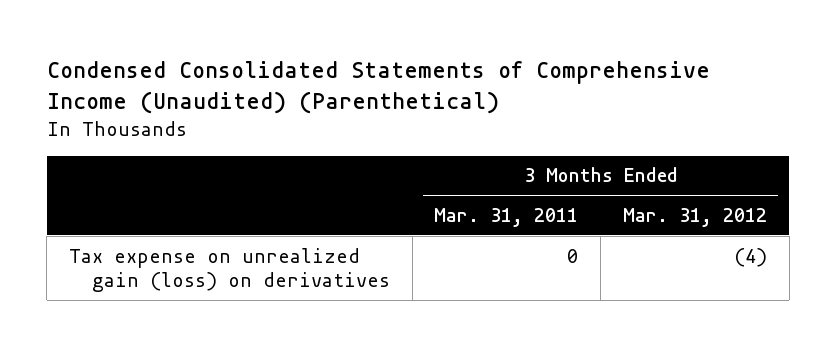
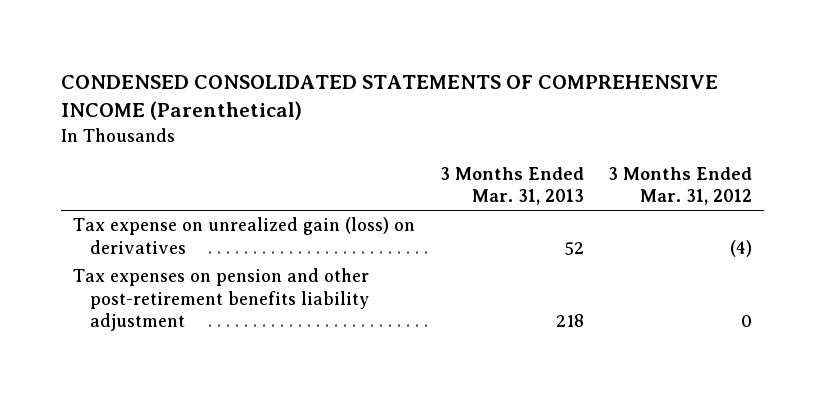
- Condensed Consolidated Statements of Comprehensive Income (Unaudited) (Parenthetical)
+ CONDENSED CONSOLIDATED STATEMENTS OF COMPREHENSIVE INCOME (Parenthetical)
- | 3 Months Ended Mar. 31, 2011 | 3 Months Ended Mar. 31, 2012
+ | 3 Months Ended Mar. 31, 2013 | 3 Months Ended Mar. 31, 2012
+ Tax expenses on pension and other post-retirement benefits liability adjustment | 218 | 0

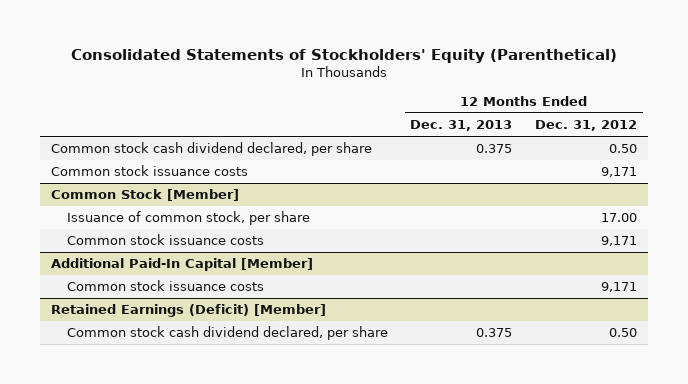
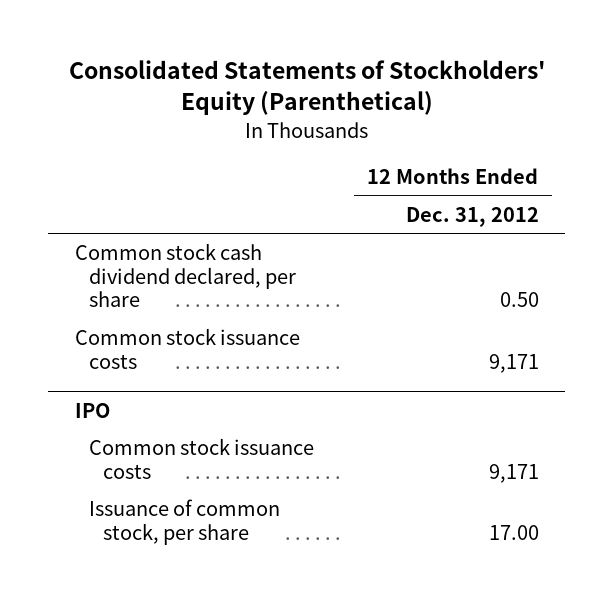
- | 12 Months Ended Dec. 31, 2013 | 12 Months Ended Dec. 31, 2012
+ | 12 Months Ended Dec. 31, 2012
- Common Stock [Member]
- Issuance of common stock, per share | | 17.00
- Common stock issuance costs | | 9,171
- Additional Paid-In Capital [Member]
+ IPO
- Retained Earnings (Deficit) [Member]
- Common stock cash dividend declared, per share | 0.375 | 0.50
+ Issuance of common stock, per share | 17.00

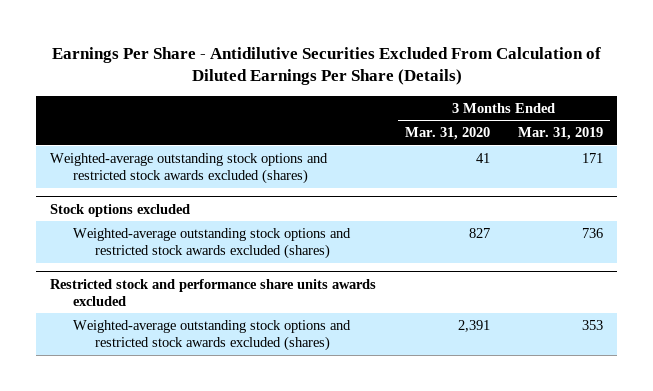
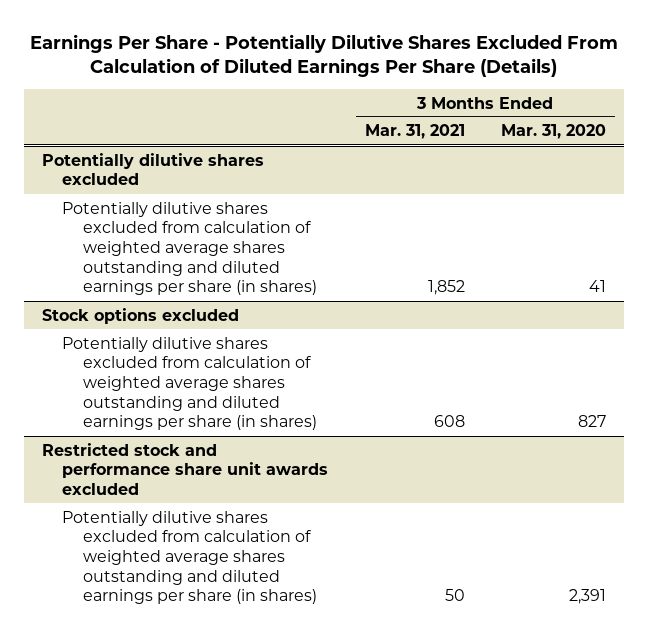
- Earnings Per Share - Antidilutive Securities Excluded From Calculation of Diluted Earnings Per Share (Details)
+ Earnings Per Share - Potentially Dilutive Shares Excluded From Calculation of Diluted Earnings Per Share (Details)
- | 3 Months Ended Mar. 31, 2020 | 3 Months Ended Mar. 31, 2019
+ | 3 Months Ended Mar. 31, 2021 | 3 Months Ended Mar. 31, 2020
- Weighted-average outstanding stock options and restricted stock awards excluded (shares) | 41 | 171
+ Potentially dilutive shares excluded
+ Potentially dilutive shares excluded from calculation of weighted average shares outstanding and diluted earnings per share (in shares) | 1,852 | 41
@ Stock options excluded
- Weighted-average outstanding stock options and restricted stock awards excluded (shares) | 827 | 736
- Restricted stock and performance share units awards excluded
- Weighted-average outstanding stock options and restricted stock awards excluded (shares) | 2,391 | 353
@ Stock options excluded
+ Potentially dilutive shares excluded from calculation of weighted average shares outstanding and diluted earnings per share (in shares) | 608 | 827
+ Restricted stock and performance share unit awards excluded
+ Potentially dilutive shares excluded from calculation of weighted average shares outstanding and diluted earnings per share (in shares) | 50 | 2,391

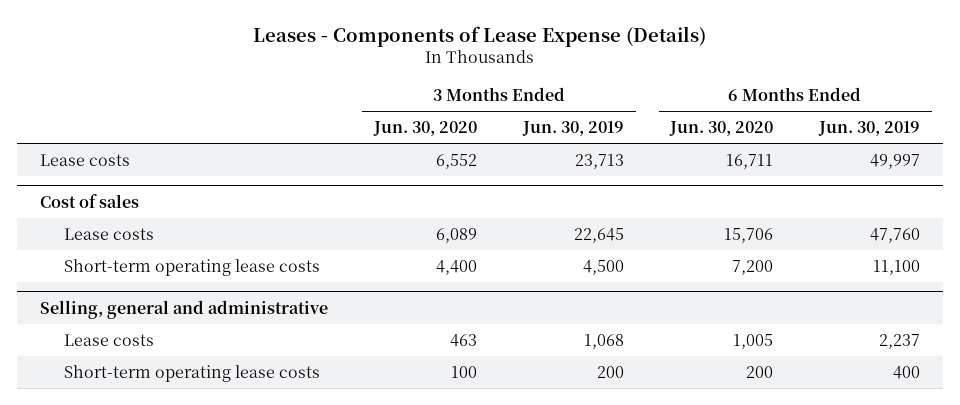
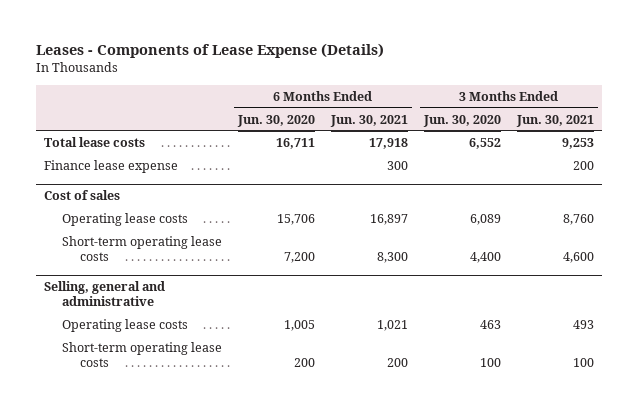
- | 3 Months Ended Jun. 30, 2020 | 3 Months Ended Jun. 30, 2019 | 6 Months Ended Jun. 30, 2020 | 6 Months Ended Jun. 30, 2019
+ | 6 Months Ended Jun. 30, 2020 | 6 Months Ended Jun. 30, 2021 | 3 Months Ended Jun. 30, 2020 | 3 Months Ended Jun. 30, 2021
- Lease costs | 6,552 | 23,713 | 16,711 | 49,997
+ Total lease costs | 16,711 | 17,918 | 6,552 | 9,253
+ Finance lease expense | | 300 | | 200
@ Cost of sales
- Lease costs | 6,089 | 22,645 | 15,706 | 47,760
+ Operating lease costs | 15,706 | 16,897 | 6,089 | 8,760
@ Selling, general and administrative
- Lease costs | 463 | 1,068 | 1,005 | 2,237
+ Operating lease costs | 1,005 | 1,021 | 463 | 493

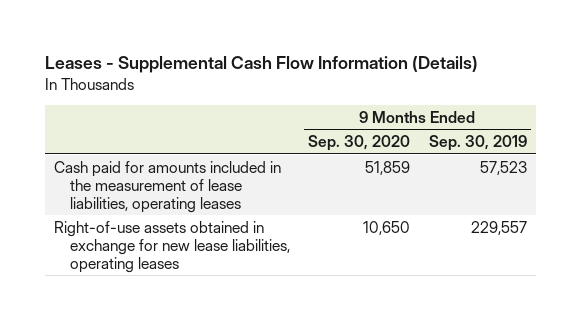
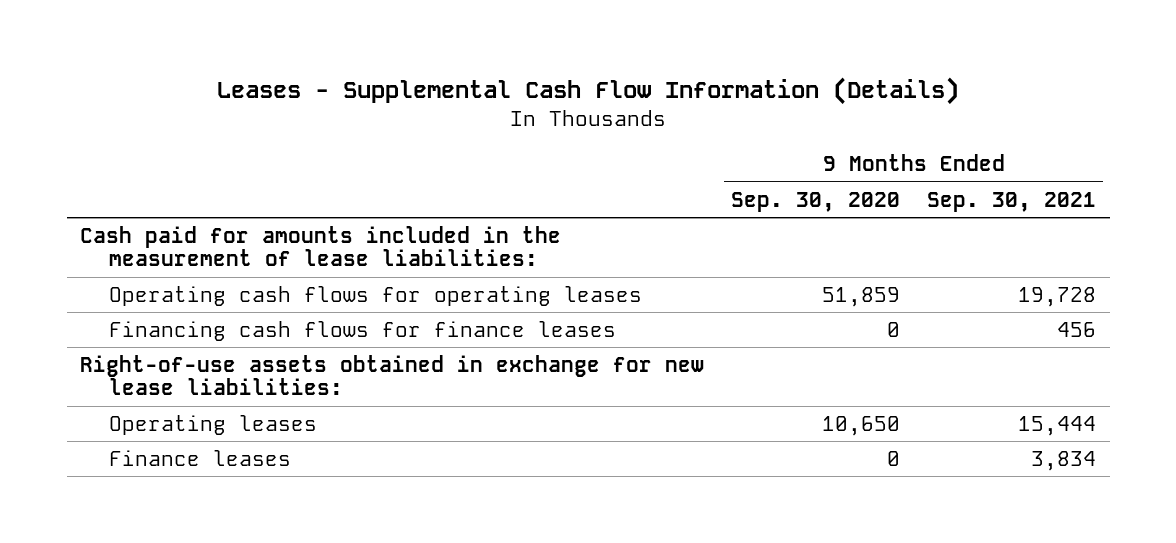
- | 9 Months Ended Sep. 30, 2020 | 9 Months Ended Sep. 30, 2019
+ | 9 Months Ended Sep. 30, 2020 | 9 Months Ended Sep. 30, 2021
- Cash paid for amounts included in the measurement of lease liabilities, operating leases | 51,859 | 57,523
- Right-of-use assets obtained in exchange for new lease liabilities, operating leases | 10,650 | 229,557
+ Cash paid for amounts included in the measurement of lease liabilities:
+ Operating cash flows for operating leases | 51,859 | 19,728
+ Financing cash flows for finance leases | 0 | 456
+ Right-of-use assets obtained in exchange for new lease liabilities:
+ Operating leases | 10,650 | 15,444
+ Finance leases | 0 | 3,834

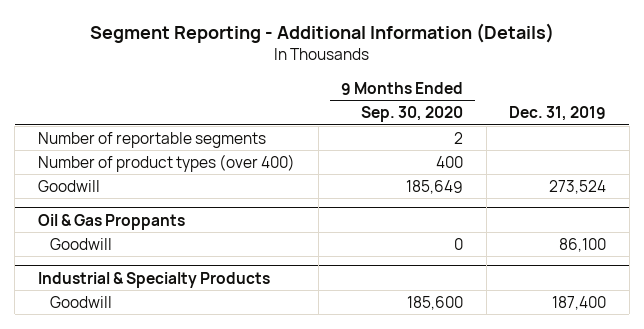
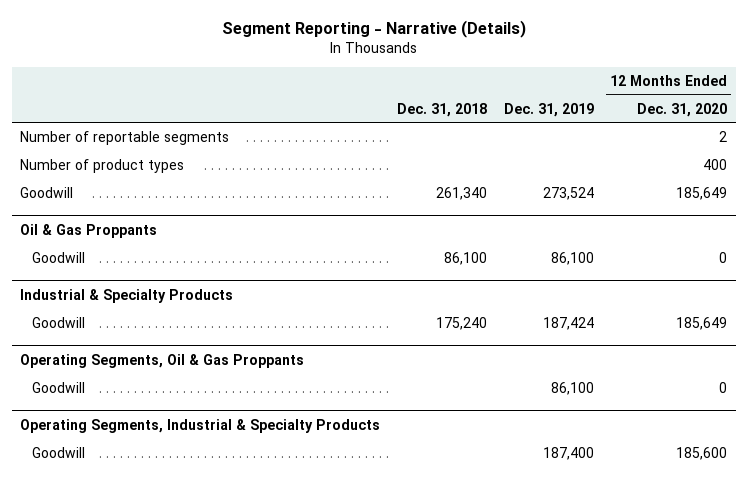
- Segment Reporting - Additional Information (Details)
+ Segment Reporting - Narrative (Details)
- | 9 Months Ended Sep. 30, 2020 | Dec. 31, 2019
+ | Dec. 31, 2018 | Dec. 31, 2019 | 12 Months Ended Dec. 31, 2020
- Number of product types (over 400) | 400 |
+ Number of product types | | | 400
@ Industrial & Specialty Products
+ Goodwill | 175,240 | 187,424 | 185,649
+ Operating Segments, Oil & Gas Proppants
+ Goodwill | | 86,100 | 0
+ Operating Segments, Industrial & Specialty Products

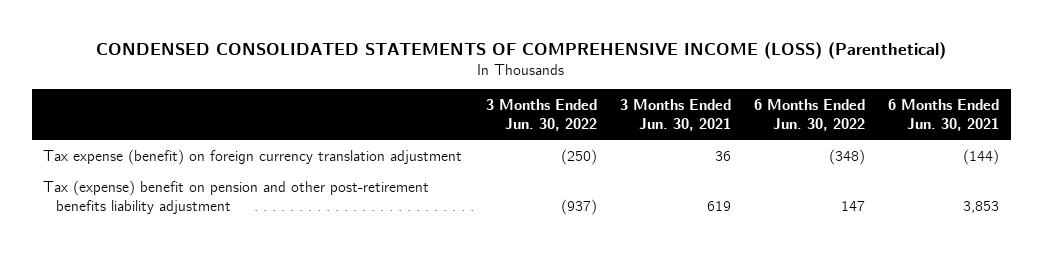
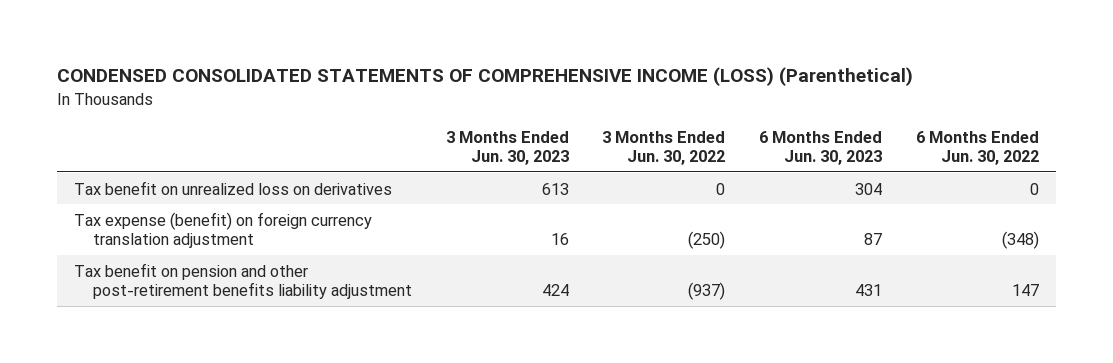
- | 3 Months Ended Jun. 30, 2022 | 3 Months Ended Jun. 30, 2021 | 6 Months Ended Jun. 30, 2022 | 6 Months Ended Jun. 30, 2021
+ | 3 Months Ended Jun. 30, 2023 | 3 Months Ended Jun. 30, 2022 | 6 Months Ended Jun. 30, 2023 | 6 Months Ended Jun. 30, 2022
+ Tax benefit on unrealized loss on derivatives | 613 | 0 | 304 | 0
- Tax (expense) benefit on pension and other post-retirement benefits liability adjustment | (937) | 619 | 147 | 3,853
+ Tax benefit on pension and other post-retirement benefits liability adjustment | 424 | (937) | 431 | 147

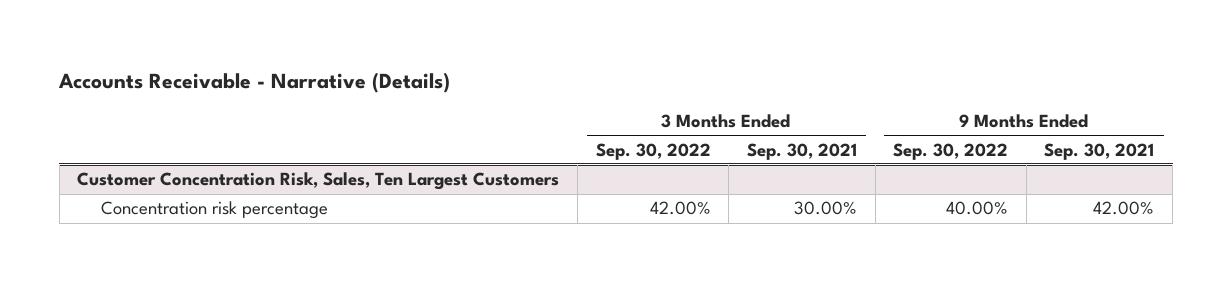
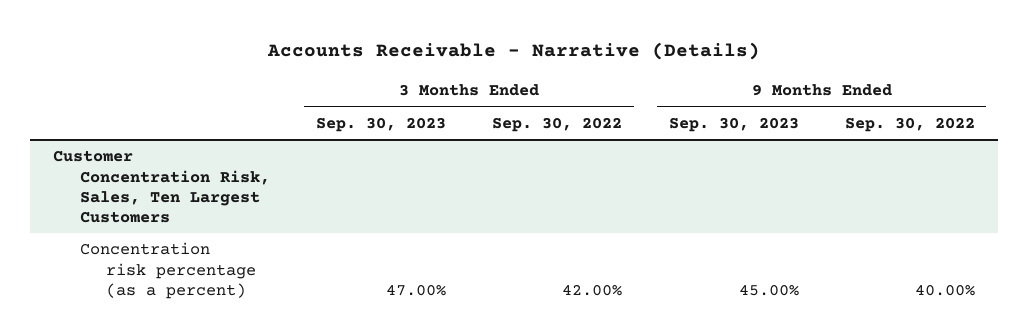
- | 3 Months Ended Sep. 30, 2022 | 3 Months Ended Sep. 30, 2021 | 9 Months Ended Sep. 30, 2022 | 9 Months Ended Sep. 30, 2021
+ | 3 Months Ended Sep. 30, 2023 | 3 Months Ended Sep. 30, 2022 | 9 Months Ended Sep. 30, 2023 | 9 Months Ended Sep. 30, 2022
@ Customer Concentration Risk, Sales, Ten Largest Customers
- Concentration risk percentage | 42.00% | 30.00% | 40.00% | 42.00%
+ Concentration risk percentage (as a percent) | 47.00% | 42.00% | 45.00% | 40.00%

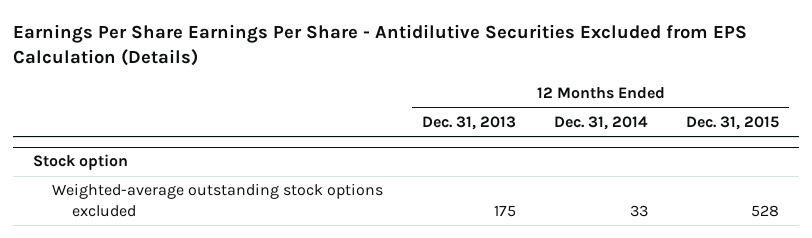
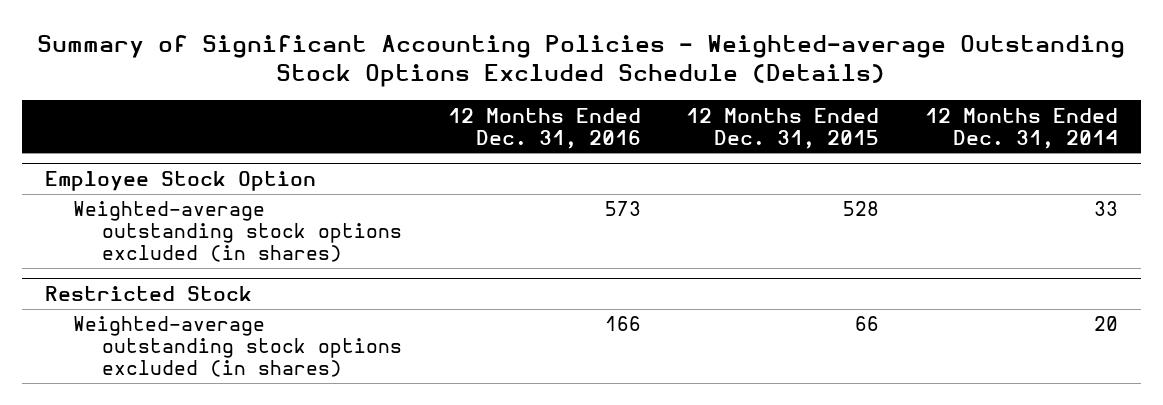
- Earnings Per Share Earnings Per Share - Antidilutive Securities Excluded from EPS Calculation (Details)
+ Summary of Significant Accounting Policies - Weighted-average Outstanding Stock Options Excluded Schedule (Details)
- | 12 Months Ended Dec. 31, 2013 | 12 Months Ended Dec. 31, 2014 | 12 Months Ended Dec. 31, 2015
+ | 12 Months Ended Dec. 31, 2016 | 12 Months Ended Dec. 31, 2015 | 12 Months Ended Dec. 31, 2014
- Stock option
- Weighted-average outstanding stock options excluded | 175 | 33 | 528
+ Employee Stock Option
+ Weighted-average outstanding stock options excluded (in shares) | 573 | 528 | 33
+ Restricted Stock
+ Weighted-average outstanding stock options excluded (in shares) | 166 | 66 | 20

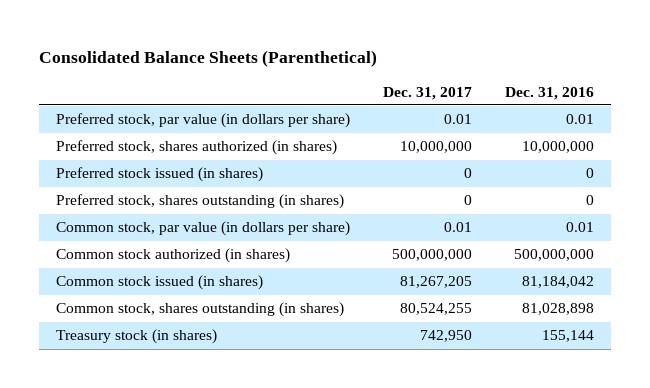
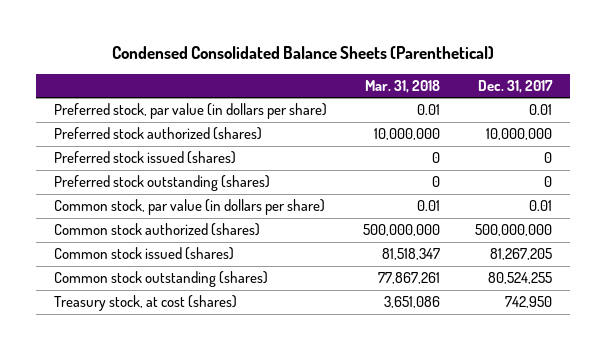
- Consolidated Balance Sheets (Parenthetical)
+ Condensed Consolidated Balance Sheets (Parenthetical)
- | Dec. 31, 2017 | Dec. 31, 2016
+ | Mar. 31, 2018 | Dec. 31, 2017
- Preferred stock, shares authorized (in shares) | 10,000,000 | 10,000,000
- Preferred stock issued (in shares) | 0 | 0
- Preferred stock, shares outstanding (in shares) | 0 | 0
+ Preferred stock authorized (shares) | 10,000,000 | 10,000,000
+ Preferred stock issued (shares) | 0 | 0
+ Preferred stock outstanding (shares) | 0 | 0
- Common stock authorized (in shares) | 500,000,000 | 500,000,000
- Common stock issued (in shares) | 81,267,205 | 81,184,042
- Common stock, shares outstanding (in shares) | 80,524,255 | 81,028,898
- Treasury stock (in shares) | 742,950 | 155,144
+ Common stock authorized (shares) | 500,000,000 | 500,000,000
+ Common stock issued (shares) | 81,518,347 | 81,267,205
+ Common stock outstanding (shares) | 77,867,261 | 80,524,255
+ Treasury stock, at cost (shares) | 3,651,086 | 742,950

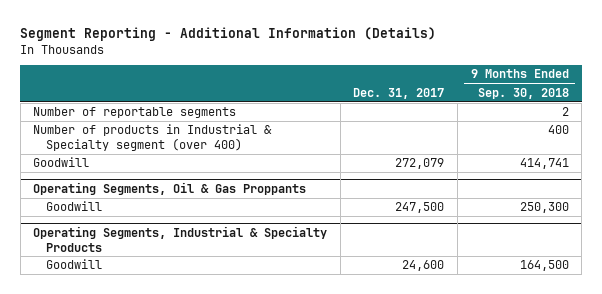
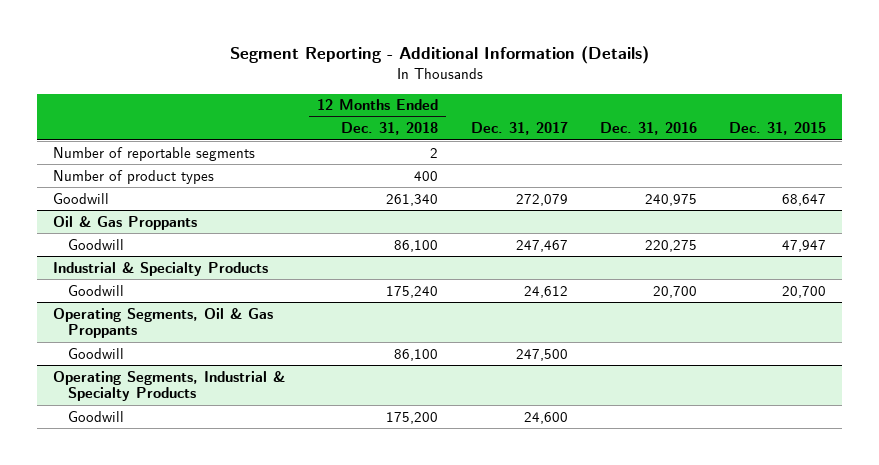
- | Dec. 31, 2017 | 9 Months Ended Sep. 30, 2018
+ | 12 Months Ended Dec. 31, 2018 | Dec. 31, 2017 | Dec. 31, 2016 | Dec. 31, 2015
- Number of products in Industrial & Specialty segment (over 400) | | 400
+ Number of product types | 400 | | |
+ Oil & Gas Proppants
+ Goodwill | 86,100 | 247,467 | 220,275 | 47,947
+ Industrial & Specialty Products
+ Goodwill | 175,240 | 24,612 | 20,700 | 20,700

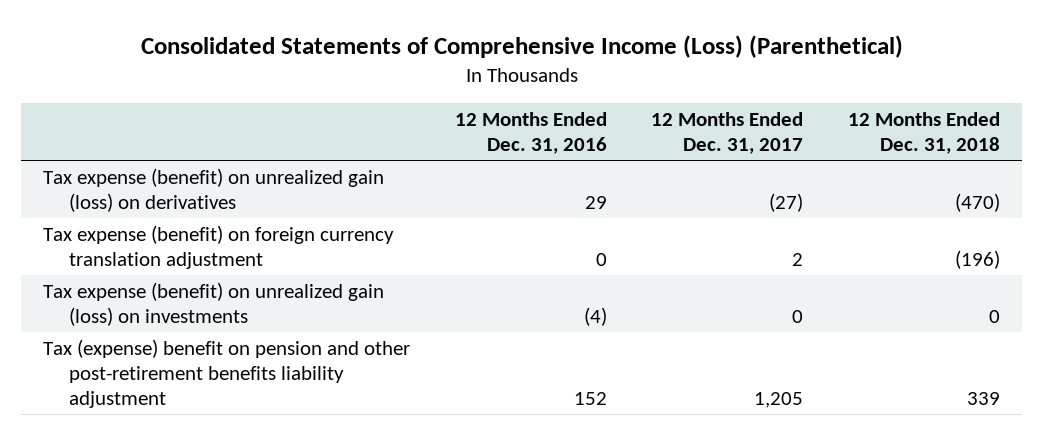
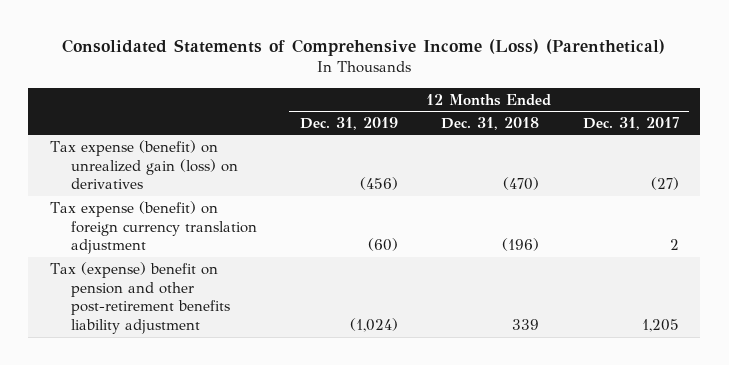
- | 12 Months Ended Dec. 31, 2016 | 12 Months Ended Dec. 31, 2017 | 12 Months Ended Dec. 31, 2018
+ | 12 Months Ended Dec. 31, 2019 | 12 Months Ended Dec. 31, 2018 | 12 Months Ended Dec. 31, 2017
- Tax expense (benefit) on unrealized gain (loss) on investments | (4) | 0 | 0

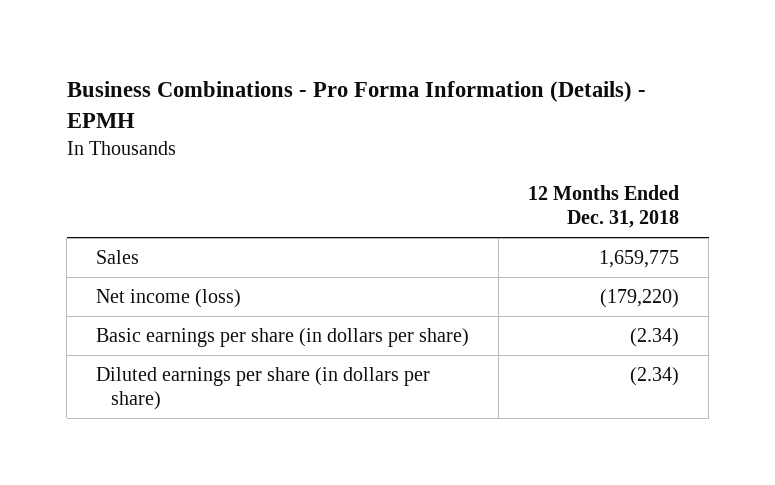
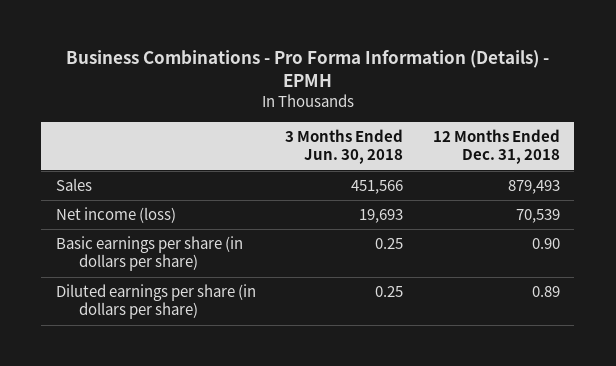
- | 12 Months Ended Dec. 31, 2018
+ | 3 Months Ended Jun. 30, 2018 | 12 Months Ended Dec. 31, 2018
- Sales | 1,659,775
- Net income (loss) | (179,220)
- Basic earnings per share (in dollars per share) | (2.34)
- Diluted earnings per share (in dollars per share) | (2.34)
+ Sales | 451,566 | 879,493
+ Net income (loss) | 19,693 | 70,539
+ Basic earnings per share (in dollars per share) | 0.25 | 0.90
+ Diluted earnings per share (in dollars per share) | 0.25 | 0.89

